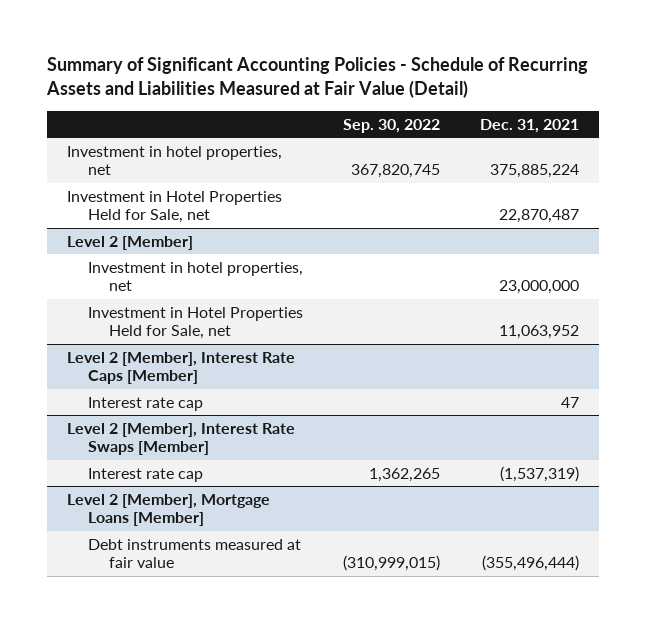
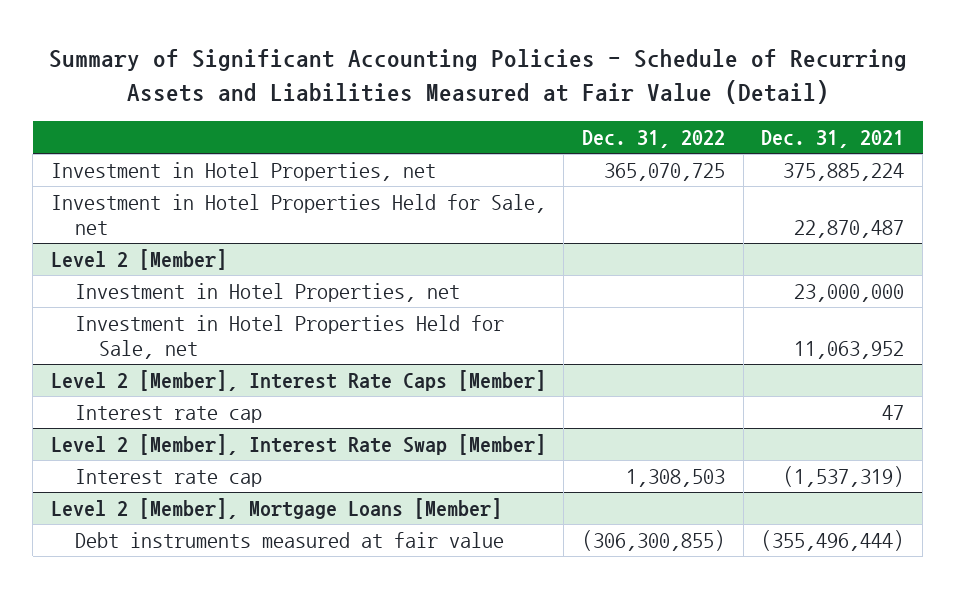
- | Sep. 30, 2022 | Dec. 31, 2021
+ | Dec. 31, 2022 | Dec. 31, 2021
- Investment in hotel properties, net | 367,820,745 | 375,885,224
+ Investment in Hotel Properties, net | 365,070,725 | 375,885,224
@ Level 2 [Member]
- Investment in hotel properties, net | | 23,000,000
+ Investment in Hotel Properties, net | | 23,000,000
- Level 2 [Member], Interest Rate Swaps [Member]
+ Level 2 [Member], Interest Rate Swap [Member]

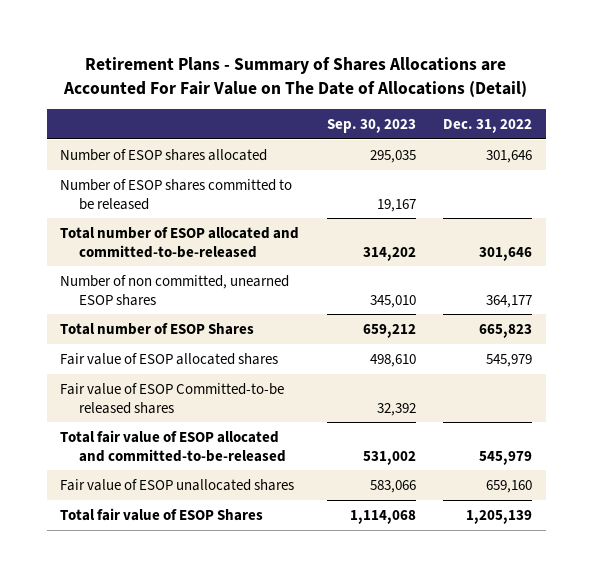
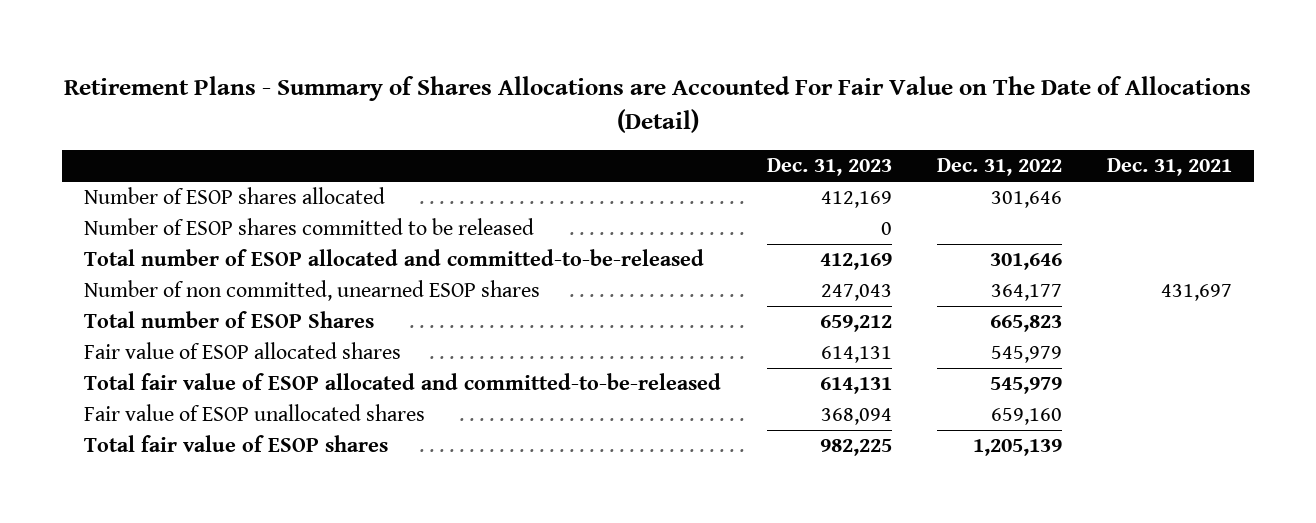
- | Sep. 30, 2023 | Dec. 31, 2022
+ | Dec. 31, 2023 | Dec. 31, 2022 | Dec. 31, 2021
- Fair value of ESOP Committed-to-be released shares | 32,392 |
- Total fair value of ESOP Shares | 1,114,068 | 1,205,139
+ Total fair value of ESOP shares | 982,225 | 1,205,139 |

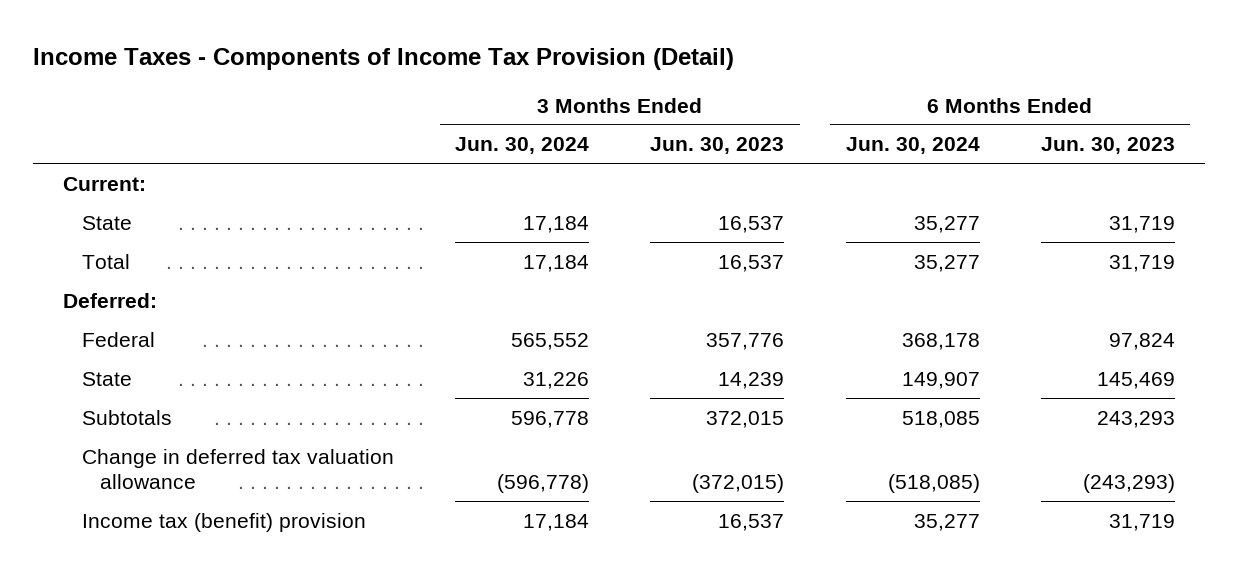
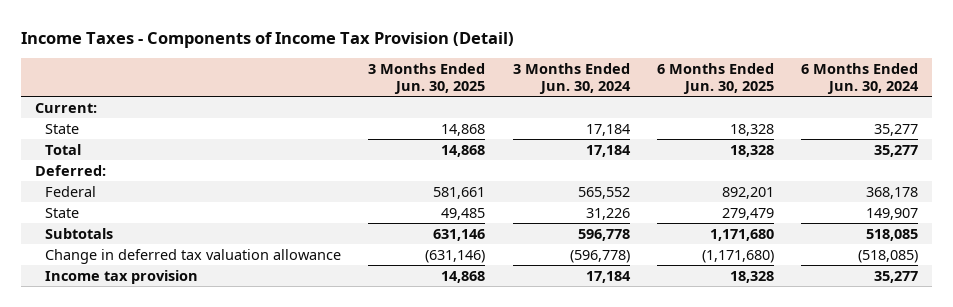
- | 3 Months Ended Jun. 30, 2024 | 3 Months Ended Jun. 30, 2023 | 6 Months Ended Jun. 30, 2024 | 6 Months Ended Jun. 30, 2023
+ | 3 Months Ended Jun. 30, 2025 | 3 Months Ended Jun. 30, 2024 | 6 Months Ended Jun. 30, 2025 | 6 Months Ended Jun. 30, 2024
- Income tax (benefit) provision | 17,184 | 16,537 | 35,277 | 31,719
+ Income tax provision | 14,868 | 17,184 | 18,328 | 35,277

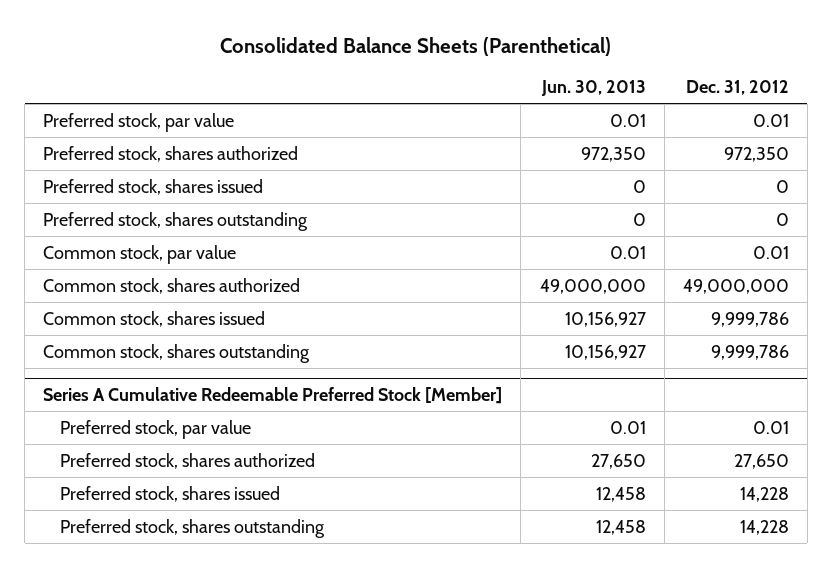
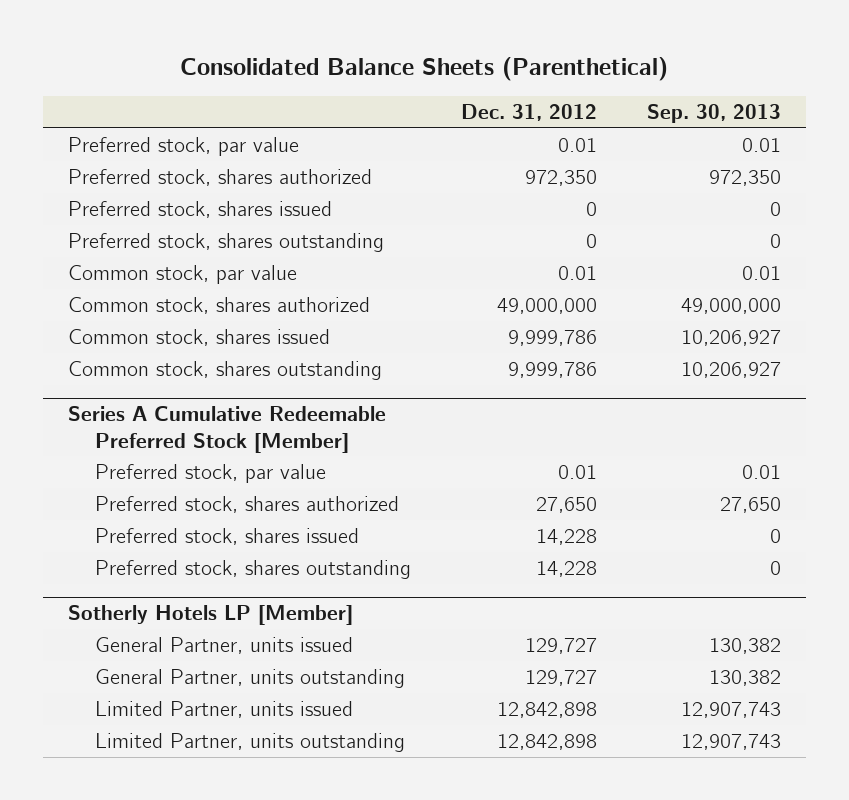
- | Jun. 30, 2013 | Dec. 31, 2012
+ | Dec. 31, 2012 | Sep. 30, 2013
+ Sotherly Hotels LP [Member]
+ General Partner, units issued | 129,727 | 130,382
+ General Partner, units outstanding | 129,727 | 130,382
+ Limited Partner, units issued | 12,842,898 | 12,907,743
+ Limited Partner, units outstanding | 12,842,898 | 12,907,743

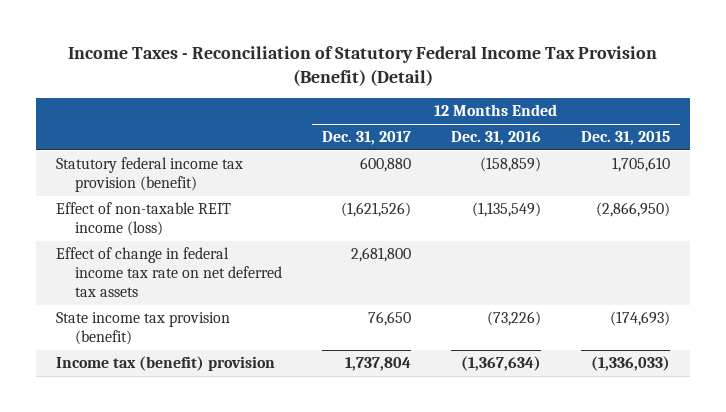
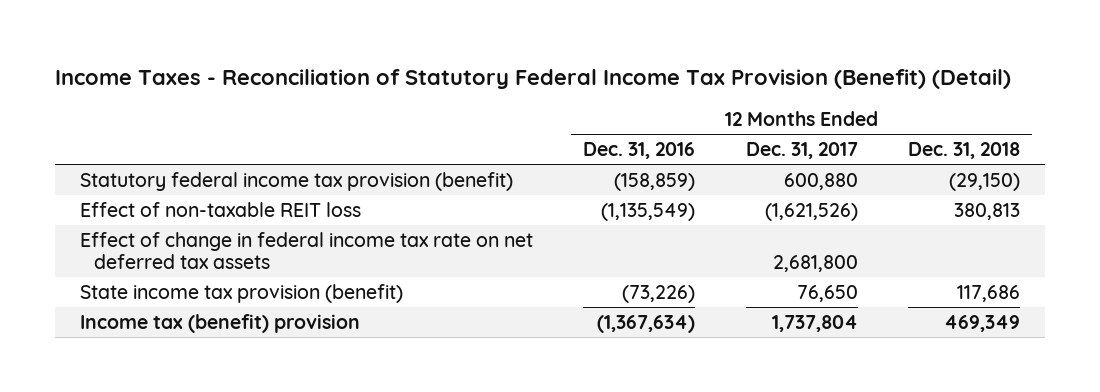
- | 12 Months Ended Dec. 31, 2017 | 12 Months Ended Dec. 31, 2016 | 12 Months Ended Dec. 31, 2015
+ | 12 Months Ended Dec. 31, 2016 | 12 Months Ended Dec. 31, 2017 | 12 Months Ended Dec. 31, 2018
- Effect of non-taxable REIT income (loss) | (1,621,526) | (1,135,549) | (2,866,950)
+ Effect of non-taxable REIT loss | (1,135,549) | (1,621,526) | 380,813

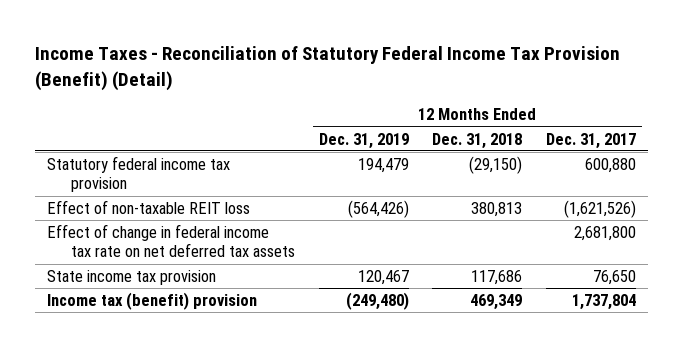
- | 12 Months Ended Dec. 31, 2016 | 12 Months Ended Dec. 31, 2017 | 12 Months Ended Dec. 31, 2018
+ | 12 Months Ended Dec. 31, 2019 | 12 Months Ended Dec. 31, 2018 | 12 Months Ended Dec. 31, 2017
- Statutory federal income tax provision (benefit) | (158,859) | 600,880 | (29,150)
+ Statutory federal income tax provision | 194,479 | (29,150) | 600,880
- State income tax provision (benefit) | (73,226) | 76,650 | 117,686
+ State income tax provision | 120,467 | 117,686 | 76,650

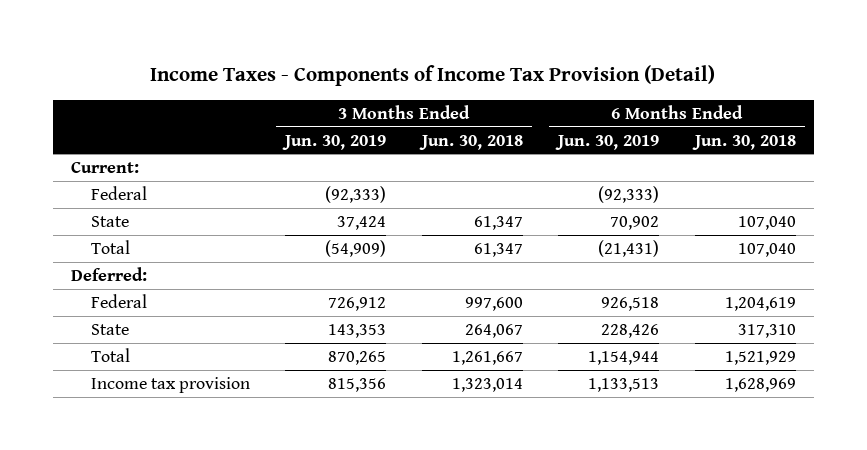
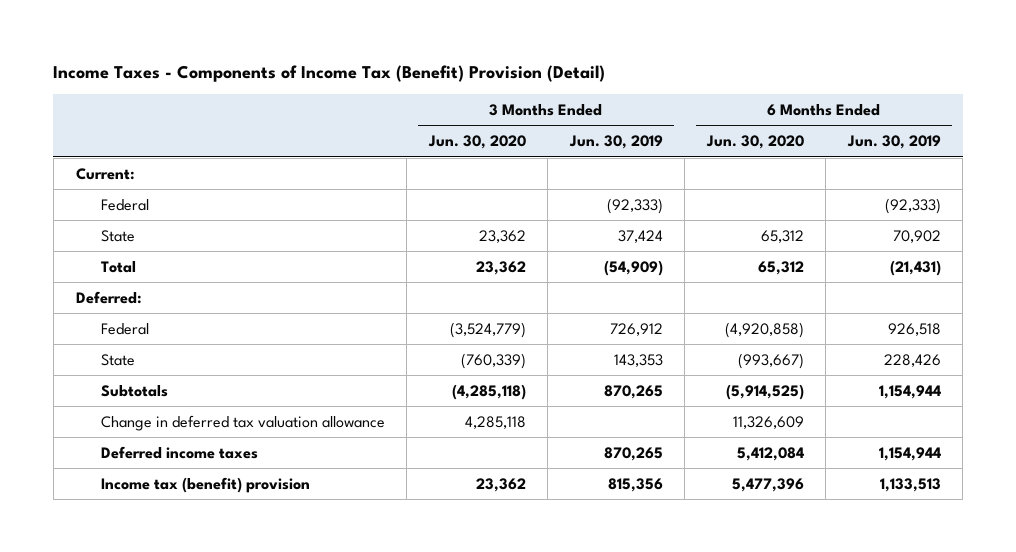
- Income Taxes - Components of Income Tax Provision (Detail)
+ Income Taxes - Components of Income Tax (Benefit) Provision (Detail)
- | 3 Months Ended Jun. 30, 2019 | 3 Months Ended Jun. 30, 2018 | 6 Months Ended Jun. 30, 2019 | 6 Months Ended Jun. 30, 2018
+ | 3 Months Ended Jun. 30, 2020 | 3 Months Ended Jun. 30, 2019 | 6 Months Ended Jun. 30, 2020 | 6 Months Ended Jun. 30, 2019
- Total | 870,265 | 1,261,667 | 1,154,944 | 1,521,929
- Income tax provision | 815,356 | 1,323,014 | 1,133,513 | 1,628,969
+ Subtotals | (4,285,118) | 870,265 | (5,914,525) | 1,154,944
+ Change in deferred tax valuation allowance | 4,285,118 | | 11,326,609 |
+ Deferred income taxes | | 870,265 | 5,412,084 | 1,154,944
+ Income tax (benefit) provision | 23,362 | 815,356 | 5,477,396 | 1,133,513

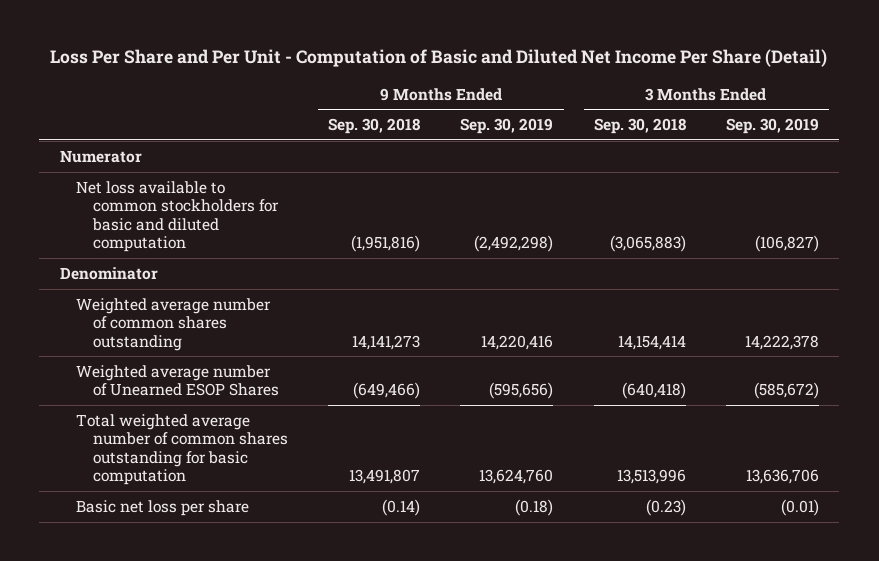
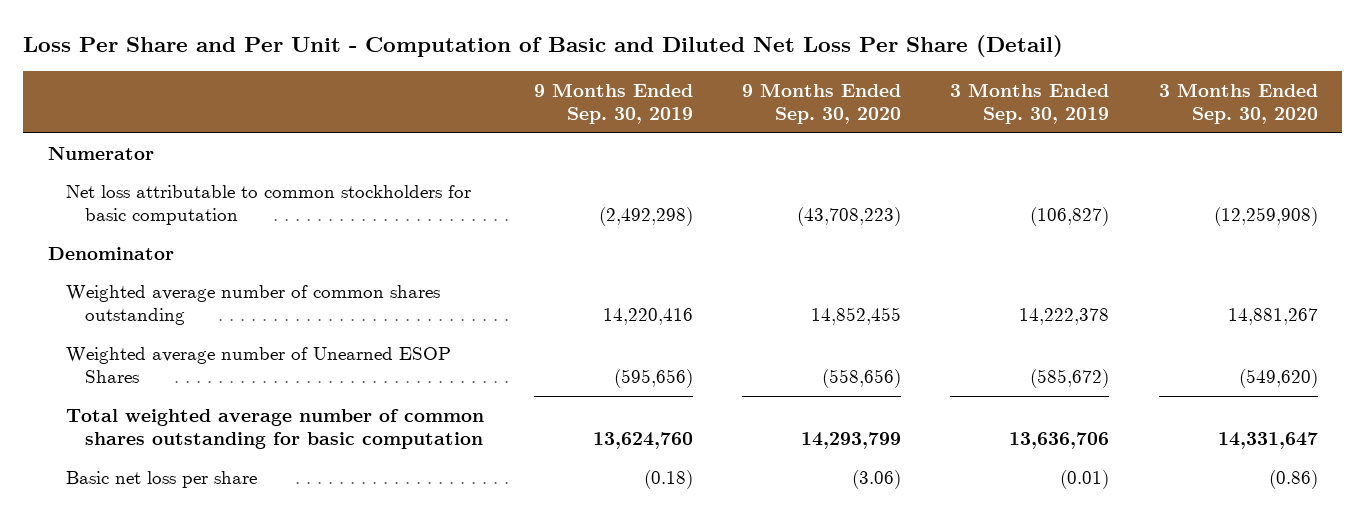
- Loss Per Share and Per Unit - Computation of Basic and Diluted Net Income Per Share (Detail)
+ Loss Per Share and Per Unit - Computation of Basic and Diluted Net Loss Per Share (Detail)
- | 9 Months Ended Sep. 30, 2018 | 9 Months Ended Sep. 30, 2019 | 3 Months Ended Sep. 30, 2018 | 3 Months Ended Sep. 30, 2019
+ | 9 Months Ended Sep. 30, 2019 | 9 Months Ended Sep. 30, 2020 | 3 Months Ended Sep. 30, 2019 | 3 Months Ended Sep. 30, 2020
- Net loss available to common stockholders for basic and diluted computation | (1,951,816) | (2,492,298) | (3,065,883) | (106,827)
+ Net loss attributable to common stockholders for basic computation | (2,492,298) | (43,708,223) | (106,827) | (12,259,908)

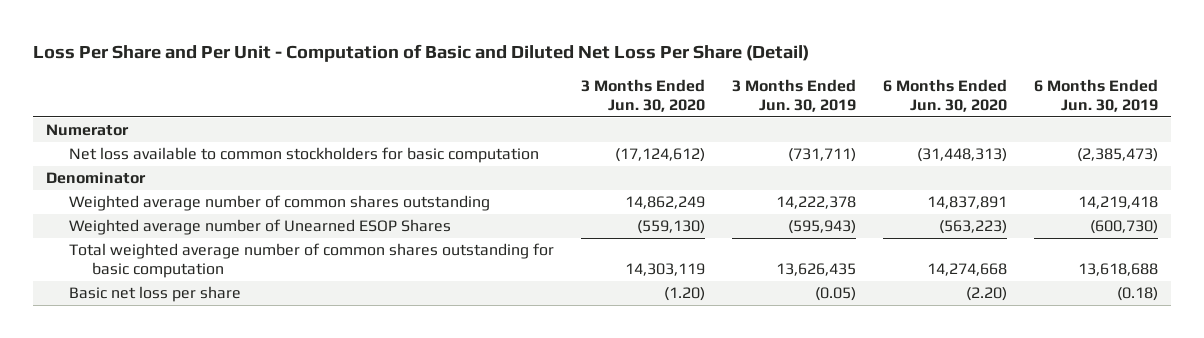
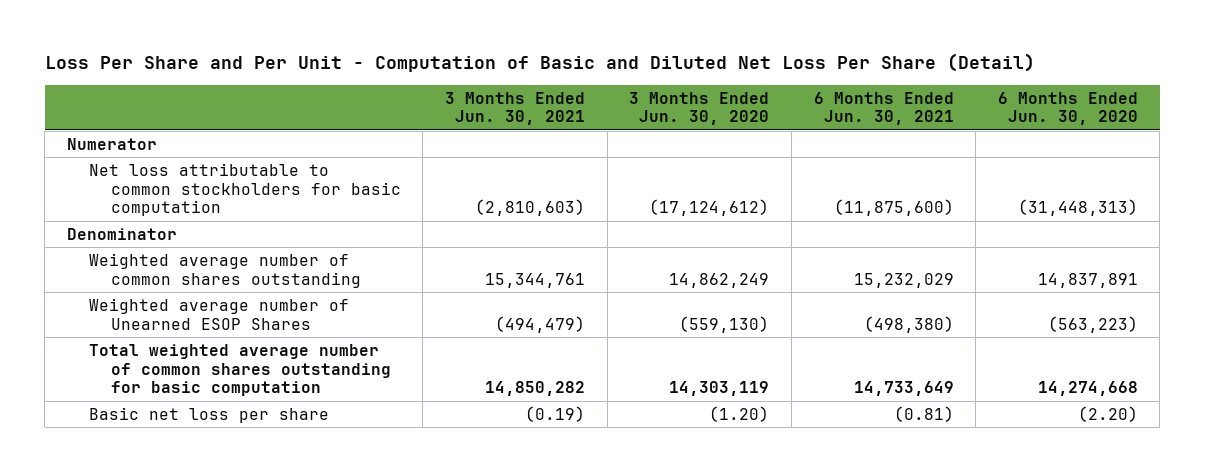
- | 3 Months Ended Jun. 30, 2020 | 3 Months Ended Jun. 30, 2019 | 6 Months Ended Jun. 30, 2020 | 6 Months Ended Jun. 30, 2019
+ | 3 Months Ended Jun. 30, 2021 | 3 Months Ended Jun. 30, 2020 | 6 Months Ended Jun. 30, 2021 | 6 Months Ended Jun. 30, 2020
- Net loss available to common stockholders for basic computation | (17,124,612) | (731,711) | (31,448,313) | (2,385,473)
+ Net loss attributable to common stockholders for basic computation | (2,810,603) | (17,124,612) | (11,875,600) | (31,448,313)

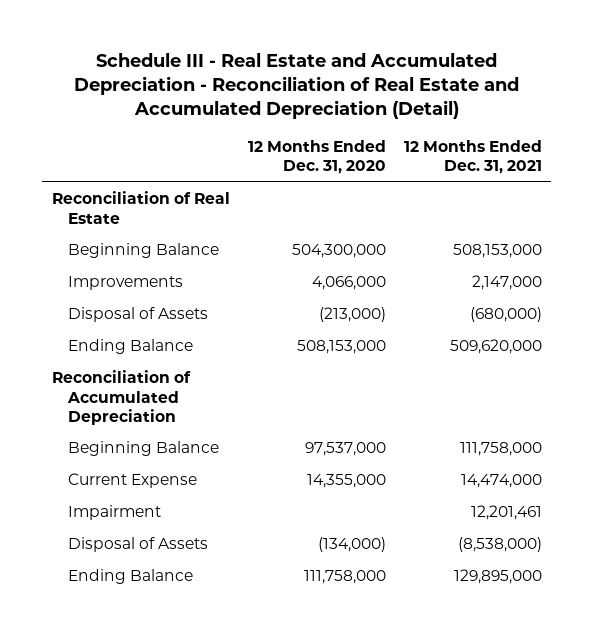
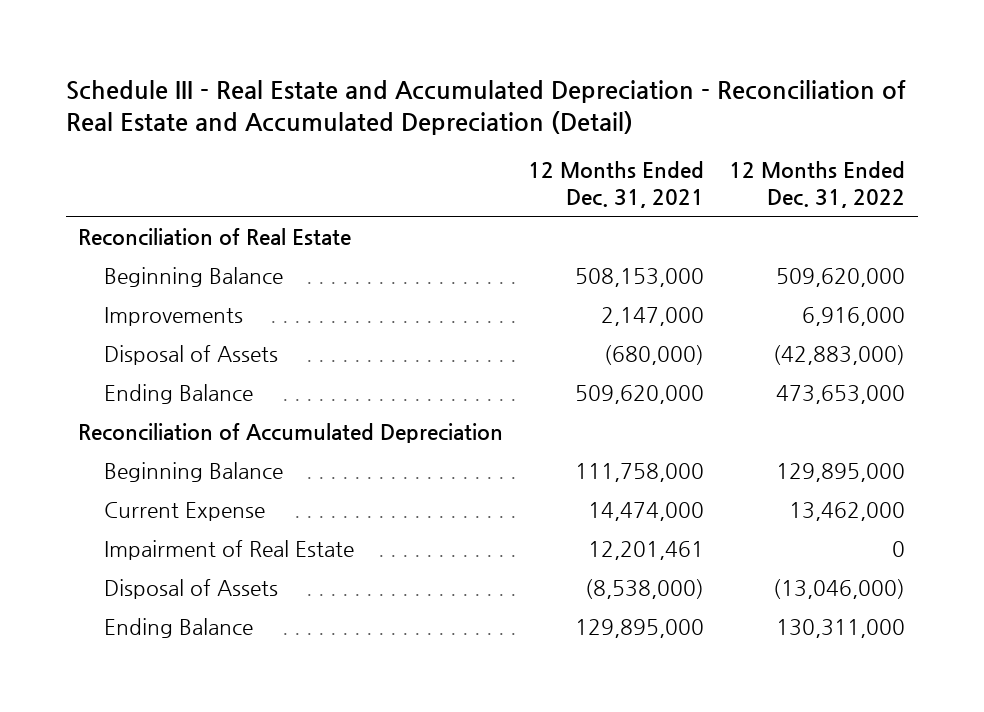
- | 12 Months Ended Dec. 31, 2020 | 12 Months Ended Dec. 31, 2021
+ | 12 Months Ended Dec. 31, 2021 | 12 Months Ended Dec. 31, 2022
- Impairment | | 12,201,461
+ Impairment of Real Estate | 12,201,461 | 0

